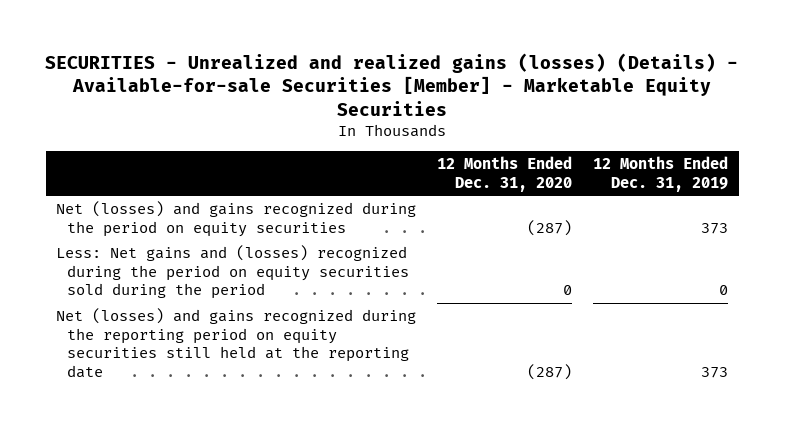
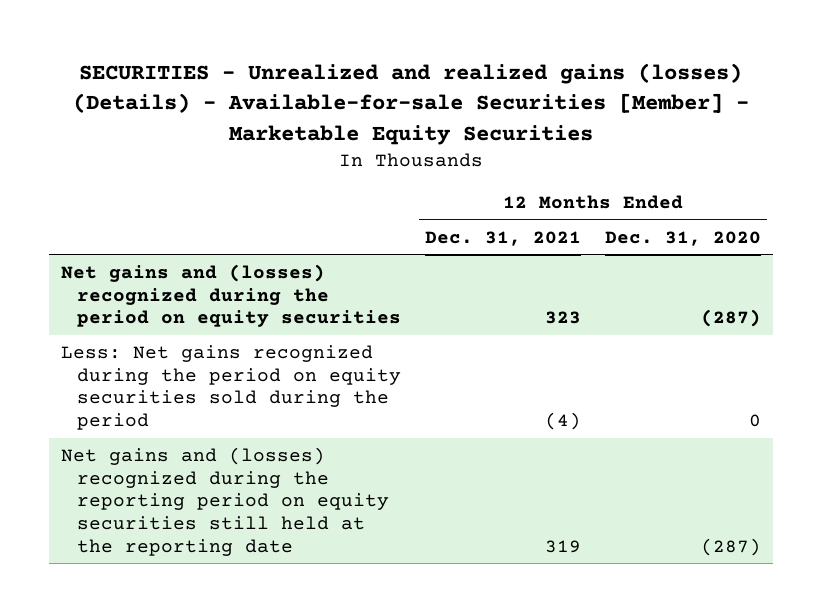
- | 12 Months Ended Dec. 31, 2020 | 12 Months Ended Dec. 31, 2019
+ | 12 Months Ended Dec. 31, 2021 | 12 Months Ended Dec. 31, 2020
- Net (losses) and gains recognized during the period on equity securities | (287) | 373
- Less: Net gains and (losses) recognized during the period on equity securities sold during the period | 0 | 0
- Net (losses) and gains recognized during the reporting period on equity securities still held at the reporting date | (287) | 373
+ Net gains and (losses) recognized during the period on equity securities | 323 | (287)
+ Less: Net gains recognized during the period on equity securities sold during the period | (4) | 0
+ Net gains and (losses) recognized during the reporting period on equity securities still held at the reporting date | 319 | (287)

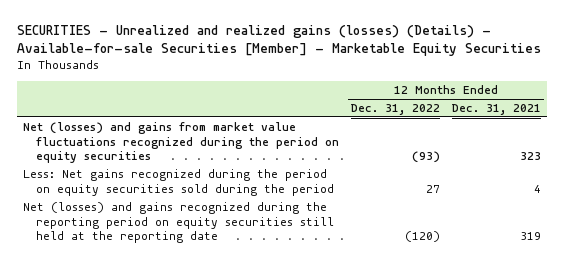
- | 12 Months Ended Dec. 31, 2021 | 12 Months Ended Dec. 31, 2020
+ | 12 Months Ended Dec. 31, 2022 | 12 Months Ended Dec. 31, 2021
- Net gains and (losses) recognized during the period on equity securities | 323 | (287)
- Less: Net gains recognized during the period on equity securities sold during the period | (4) | 0
- Net gains and (losses) recognized during the reporting period on equity securities still held at the reporting date | 319 | (287)
+ Net (losses) and gains from market value fluctuations recognized during the period on equity securities | (93) | 323
+ Less: Net gains recognized during the period on equity securities sold during the period | 27 | 4
+ Net (losses) and gains recognized during the reporting period on equity securities still held at the reporting date | (120) | 319

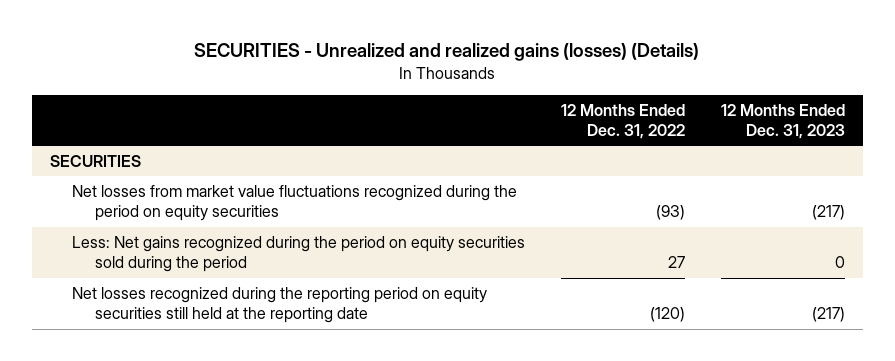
- SECURITIES - Unrealized and realized gains (losses) (Details) - Available-for-sale Securities [Member] - Marketable Equity Securities
+ SECURITIES - Unrealized and realized gains (losses) (Details)
- | 12 Months Ended Dec. 31, 2022 | 12 Months Ended Dec. 31, 2021
+ | 12 Months Ended Dec. 31, 2022 | 12 Months Ended Dec. 31, 2023
- Net (losses) and gains from market value fluctuations recognized during the period on equity securities | (93) | 323
+ SECURITIES
+ Net losses from market value fluctuations recognized during the period on equity securities | (93) | (217)
- Net (losses) and gains recognized during the reporting period on equity securities still held at the reporting date | (120) | 319
+ Net losses recognized during the reporting period on equity securities still held at the reporting date | (120) | (217)

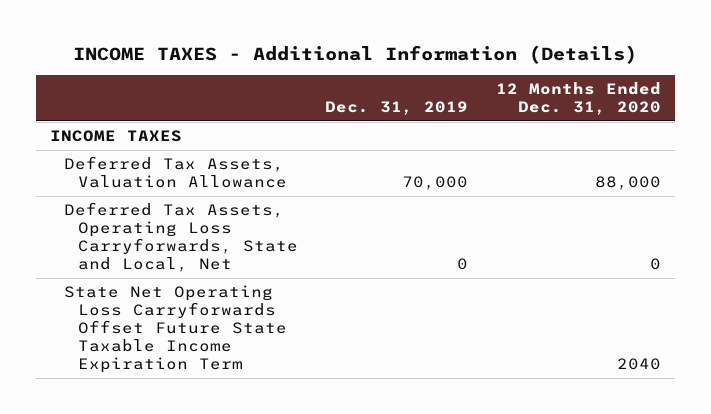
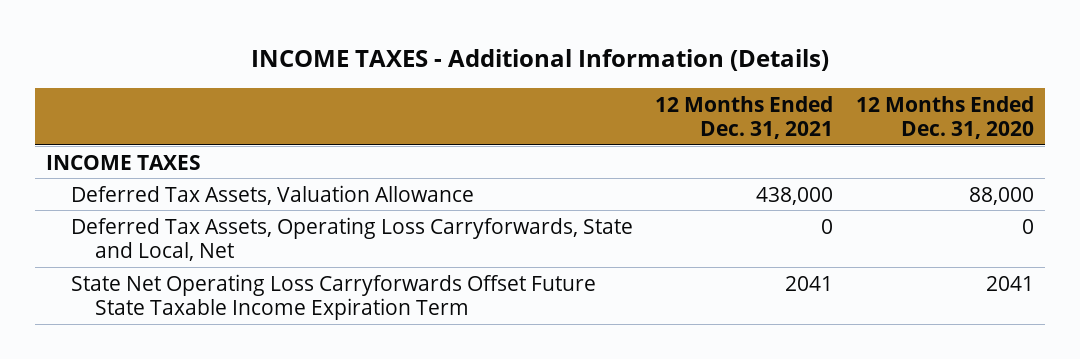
- | Dec. 31, 2019 | 12 Months Ended Dec. 31, 2020
+ | 12 Months Ended Dec. 31, 2021 | 12 Months Ended Dec. 31, 2020
- State Net Operating Loss Carryforwards Offset Future State Taxable Income Expiration Term | | 2040
+ State Net Operating Loss Carryforwards Offset Future State Taxable Income Expiration Term | 2041 | 2041

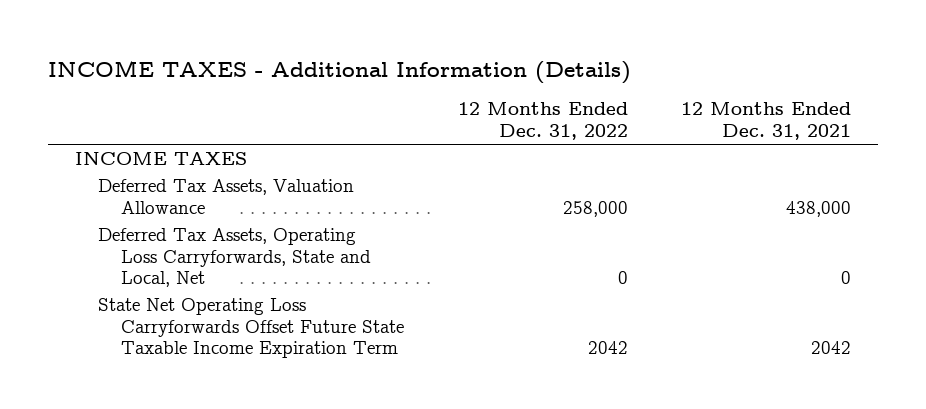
- | 12 Months Ended Dec. 31, 2021 | 12 Months Ended Dec. 31, 2020
+ | 12 Months Ended Dec. 31, 2022 | 12 Months Ended Dec. 31, 2021
- State Net Operating Loss Carryforwards Offset Future State Taxable Income Expiration Term | 2041 | 2041
+ State Net Operating Loss Carryforwards Offset Future State Taxable Income Expiration Term | 2042 | 2042

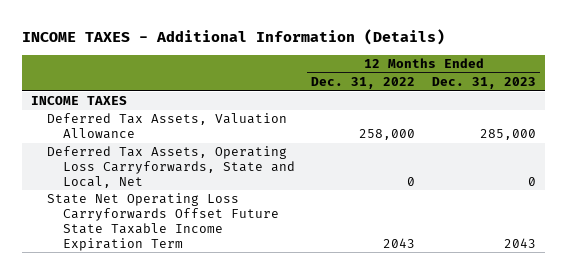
- | 12 Months Ended Dec. 31, 2022 | 12 Months Ended Dec. 31, 2021
+ | 12 Months Ended Dec. 31, 2022 | 12 Months Ended Dec. 31, 2023
- State Net Operating Loss Carryforwards Offset Future State Taxable Income Expiration Term | 2042 | 2042
+ State Net Operating Loss Carryforwards Offset Future State Taxable Income Expiration Term | 2043 | 2043

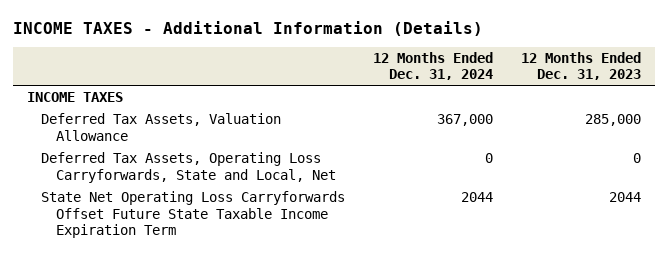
- | 12 Months Ended Dec. 31, 2022 | 12 Months Ended Dec. 31, 2023
+ | 12 Months Ended Dec. 31, 2024 | 12 Months Ended Dec. 31, 2023
- State Net Operating Loss Carryforwards Offset Future State Taxable Income Expiration Term | 2043 | 2043
+ State Net Operating Loss Carryforwards Offset Future State Taxable Income Expiration Term | 2044 | 2044

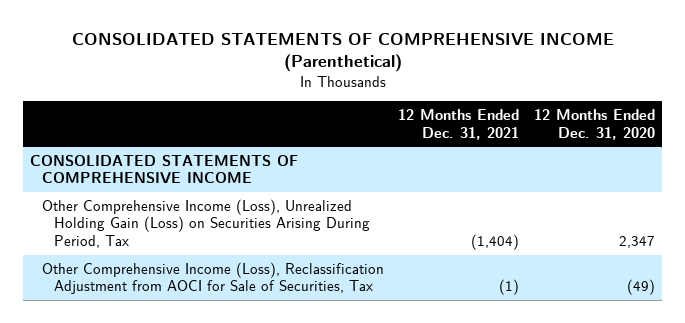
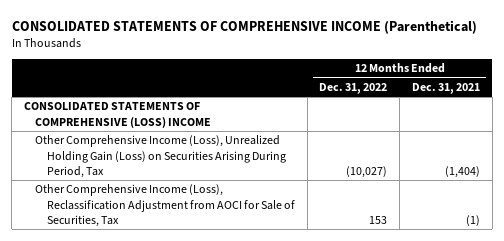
- | 12 Months Ended Dec. 31, 2021 | 12 Months Ended Dec. 31, 2020
+ | 12 Months Ended Dec. 31, 2022 | 12 Months Ended Dec. 31, 2021
- CONSOLIDATED STATEMENTS OF COMPREHENSIVE INCOME
+ CONSOLIDATED STATEMENTS OF COMPREHENSIVE (LOSS) INCOME

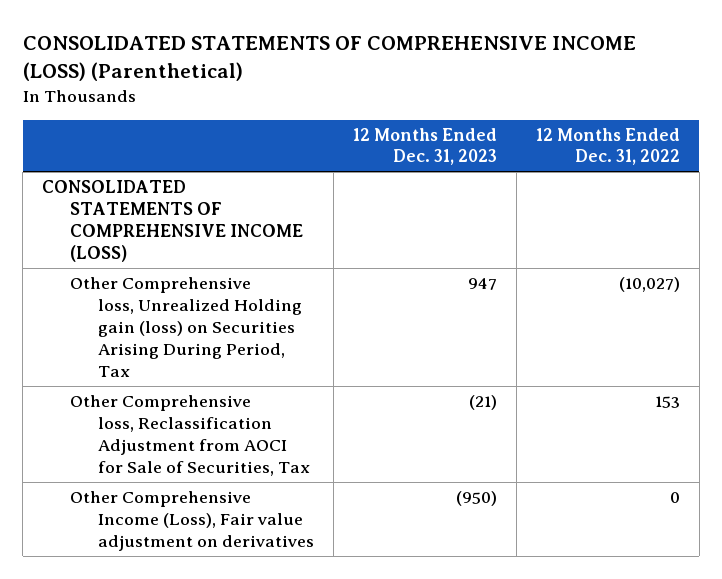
- CONSOLIDATED STATEMENTS OF COMPREHENSIVE INCOME (Parenthetical)
+ CONSOLIDATED STATEMENTS OF COMPREHENSIVE INCOME (LOSS) (Parenthetical)
- | 12 Months Ended Dec. 31, 2022 | 12 Months Ended Dec. 31, 2021
+ | 12 Months Ended Dec. 31, 2023 | 12 Months Ended Dec. 31, 2022
- CONSOLIDATED STATEMENTS OF COMPREHENSIVE (LOSS) INCOME
- Other Comprehensive Income (Loss), Unrealized Holding Gain (Loss) on Securities Arising During Period, Tax | (10,027) | (1,404)
- Other Comprehensive Income (Loss), Reclassification Adjustment from AOCI for Sale of Securities, Tax | 153 | (1)
+ CONSOLIDATED STATEMENTS OF COMPREHENSIVE INCOME (LOSS)
+ Other Comprehensive loss, Unrealized Holding gain (loss) on Securities Arising During Period, Tax | 947 | (10,027)
+ Other Comprehensive loss, Reclassification Adjustment from AOCI for Sale of Securities, Tax | (21) | 153
+ Other Comprehensive Income (Loss), Fair value adjustment on derivatives | (950) | 0

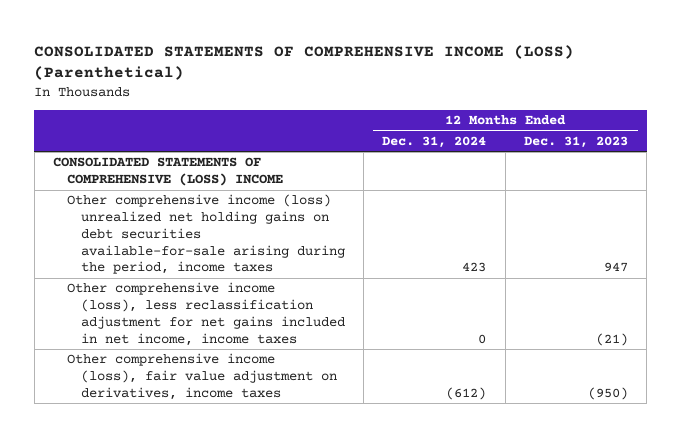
- | 12 Months Ended Dec. 31, 2023 | 12 Months Ended Dec. 31, 2022
+ | 12 Months Ended Dec. 31, 2024 | 12 Months Ended Dec. 31, 2023
- CONSOLIDATED STATEMENTS OF COMPREHENSIVE INCOME (LOSS)
- Other Comprehensive loss, Unrealized Holding gain (loss) on Securities Arising During Period, Tax | 947 | (10,027)
- Other Comprehensive loss, Reclassification Adjustment from AOCI for Sale of Securities, Tax | (21) | 153
- Other Comprehensive Income (Loss), Fair value adjustment on derivatives | (950) | 0
+ CONSOLIDATED STATEMENTS OF COMPREHENSIVE (LOSS) INCOME
+ Other comprehensive income (loss) unrealized net holding gains on debt securities available-for-sale arising during the period, income taxes | 423 | 947
+ Other comprehensive income (loss), less reclassification adjustment for net gains included in net income, income taxes | 0 | (21)
+ Other comprehensive income (loss), fair value adjustment on derivatives, income taxes | (612) | (950)

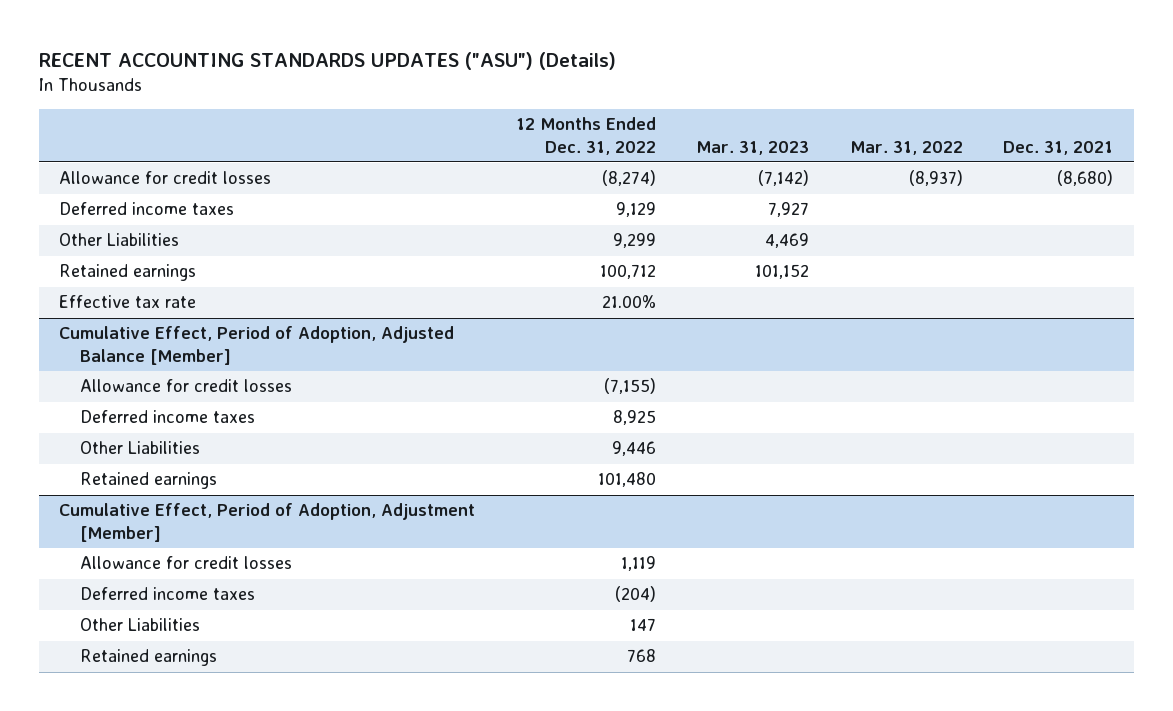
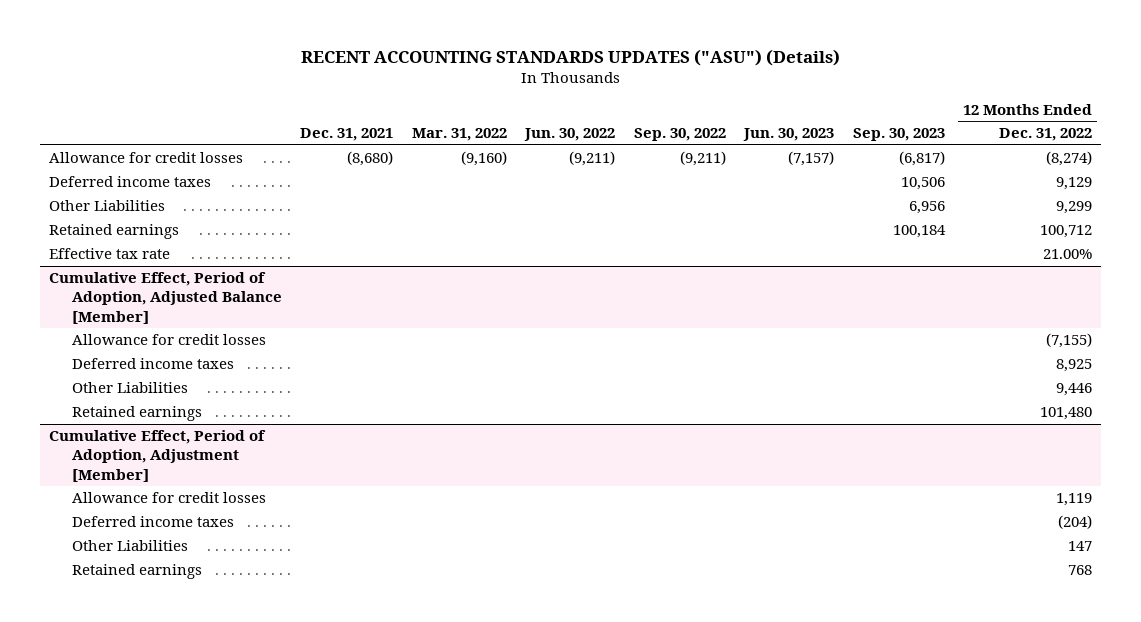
- | 12 Months Ended Dec. 31, 2022 | Mar. 31, 2023 | Mar. 31, 2022 | Dec. 31, 2021
+ | Dec. 31, 2021 | Mar. 31, 2022 | Jun. 30, 2022 | Sep. 30, 2022 | Jun. 30, 2023 | Sep. 30, 2023 | 12 Months Ended Dec. 31, 2022
- Allowance for credit losses | (8,274) | (7,142) | (8,937) | (8,680)
+ Allowance for credit losses | (8,680) | (9,160) | (9,211) | (9,211) | (7,157) | (6,817) | (8,274)

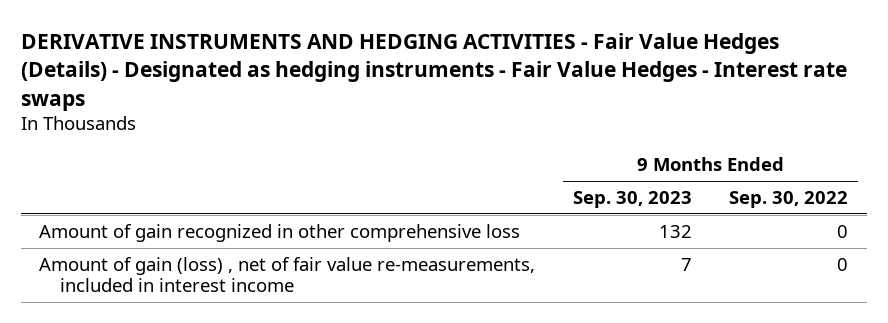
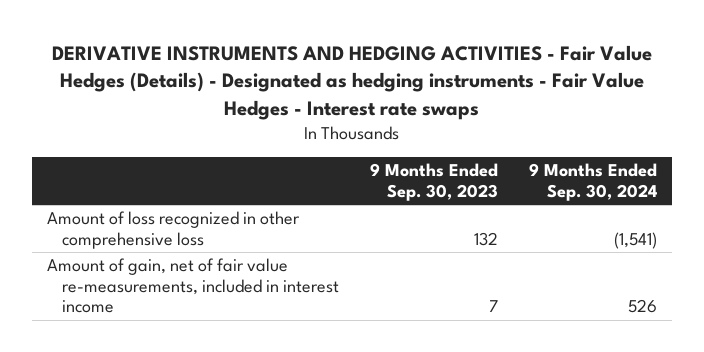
- | 9 Months Ended Sep. 30, 2023 | 9 Months Ended Sep. 30, 2022
+ | 9 Months Ended Sep. 30, 2023 | 9 Months Ended Sep. 30, 2024
- Amount of gain recognized in other comprehensive loss | 132 | 0
- Amount of gain (loss) , net of fair value re-measurements, included in interest income | 7 | 0
+ Amount of loss recognized in other comprehensive loss | 132 | (1,541)
+ Amount of gain, net of fair value re-measurements, included in interest income | 7 | 526

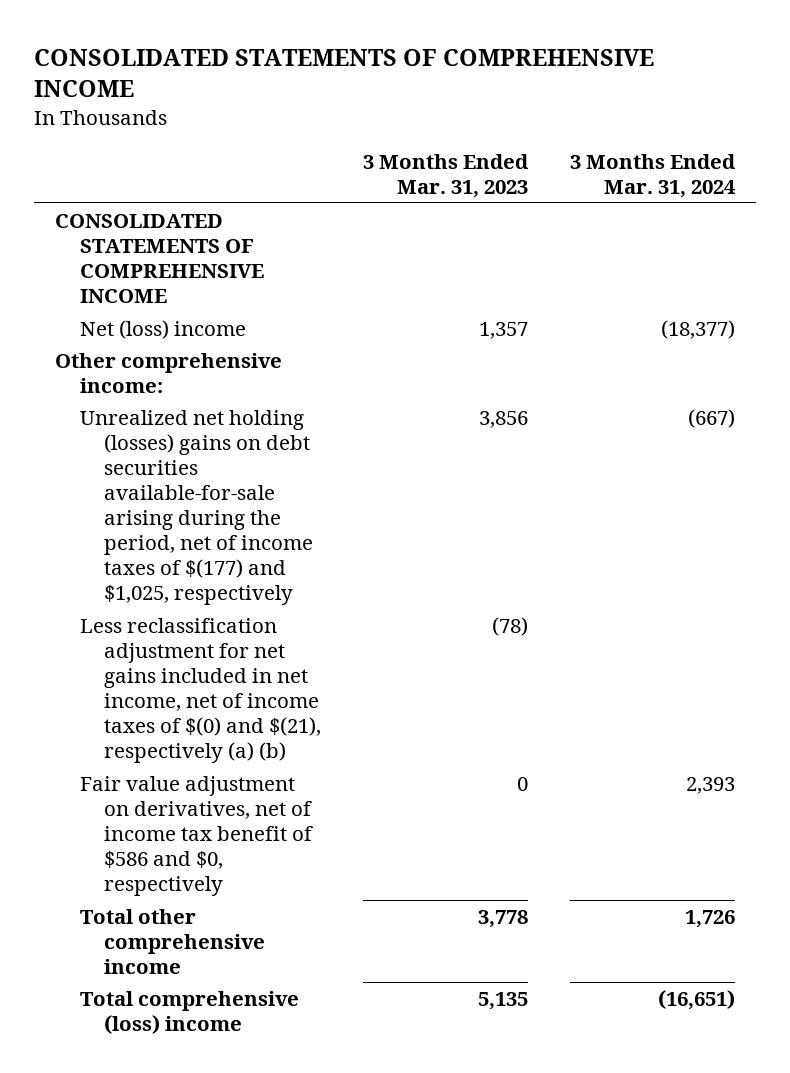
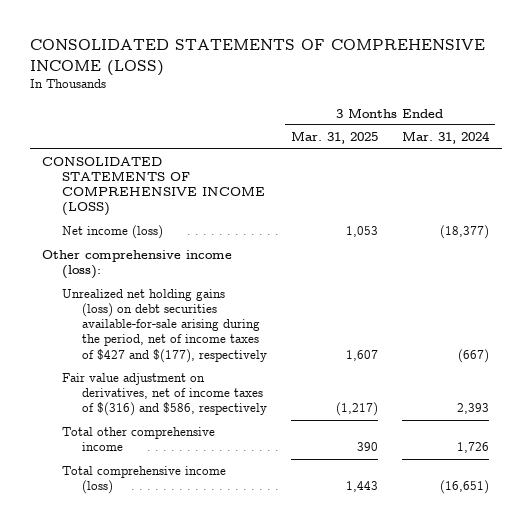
- CONSOLIDATED STATEMENTS OF COMPREHENSIVE INCOME
+ CONSOLIDATED STATEMENTS OF COMPREHENSIVE INCOME (LOSS)
- | 3 Months Ended Mar. 31, 2023 | 3 Months Ended Mar. 31, 2024
+ | 3 Months Ended Mar. 31, 2025 | 3 Months Ended Mar. 31, 2024
- CONSOLIDATED STATEMENTS OF COMPREHENSIVE INCOME
- Net (loss) income | 1,357 | (18,377)
- Other comprehensive income:
- Unrealized net holding (losses) gains on debt securities available-for-sale arising during the period, net of income taxes of $(177) and $1,025, respectively | 3,856 | (667)
- Less reclassification adjustment for net gains included in net income, net of income taxes of $(0) and $(21), respectively (a) (b) | (78) |
- Fair value adjustment on derivatives, net of income tax benefit of $586 and $0, respectively | 0 | 2,393
+ CONSOLIDATED STATEMENTS OF COMPREHENSIVE INCOME (LOSS)
+ Net income (loss) | 1,053 | (18,377)
+ Other comprehensive income (loss):
+ Unrealized net holding gains (loss) on debt securities available-for-sale arising during the period, net of income taxes of $427 and $(177), respectively | 1,607 | (667)
+ Fair value adjustment on derivatives, net of income taxes of $(316) and $586, respectively | (1,217) | 2,393
- Total comprehensive (loss) income | 5,135 | (16,651)
+ Total comprehensive income (loss) | 1,443 | (16,651)

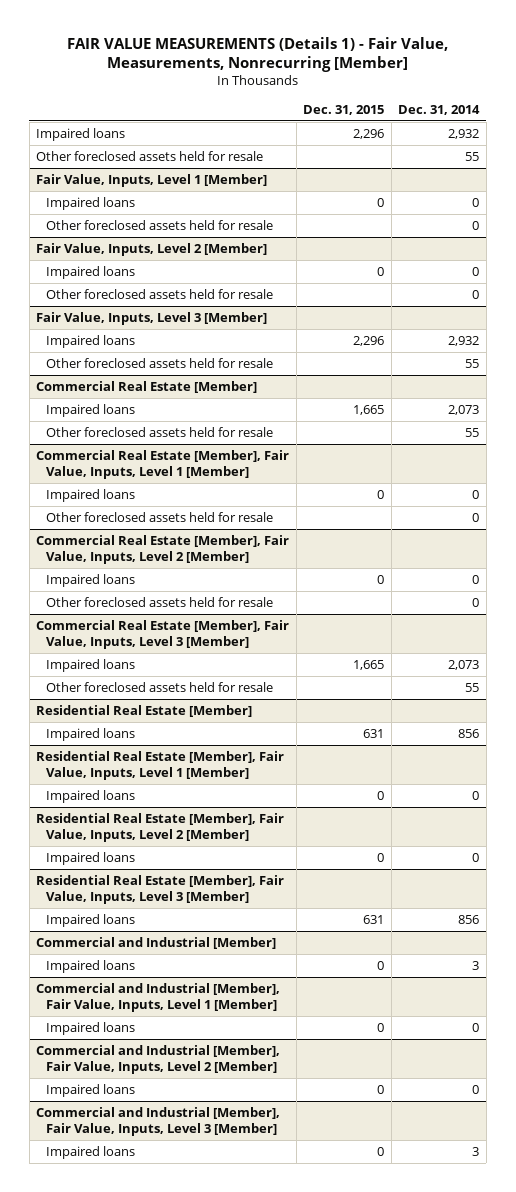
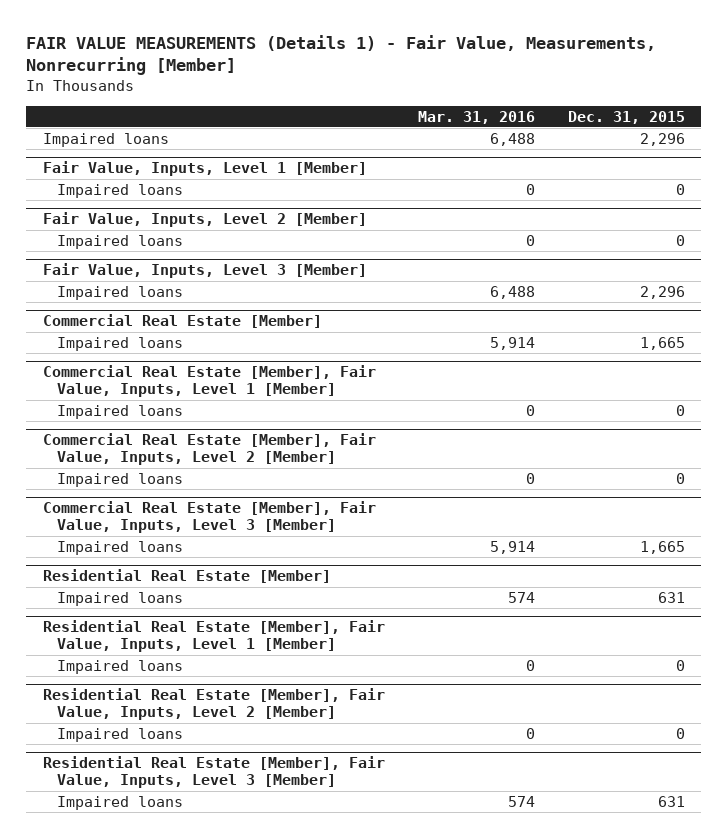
- | Dec. 31, 2015 | Dec. 31, 2014
+ | Mar. 31, 2016 | Dec. 31, 2015
- Other foreclosed assets held for resale | | 55
@ Fair Value, Inputs, Level 1 [Member]
- Other foreclosed assets held for resale | | 0
@ Fair Value, Inputs, Level 2 [Member]
- Other foreclosed assets held for resale | | 0
@ Fair Value, Inputs, Level 3 [Member]
- Other foreclosed assets held for resale | | 55
@ Commercial Real Estate [Member]
- Other foreclosed assets held for resale | | 55
@ Commercial Real Estate [Member], Fair Value, Inputs, Level 1 [Member]
- Other foreclosed assets held for resale | | 0
@ Commercial Real Estate [Member], Fair Value, Inputs, Level 2 [Member]
- Other foreclosed assets held for resale | | 0
@ Commercial Real Estate [Member], Fair Value, Inputs, Level 3 [Member]
- Other foreclosed assets held for resale | | 55
- Commercial and Industrial [Member]
- Impaired loans | 0 | 3
- Commercial and Industrial [Member], Fair Value, Inputs, Level 1 [Member]
- Impaired loans | 0 | 0
- Commercial and Industrial [Member], Fair Value, Inputs, Level 2 [Member]
- Impaired loans | 0 | 0
- Commercial and Industrial [Member], Fair Value, Inputs, Level 3 [Member]
- Impaired loans | 0 | 3

